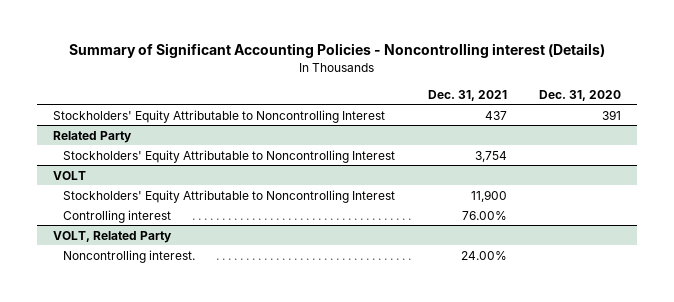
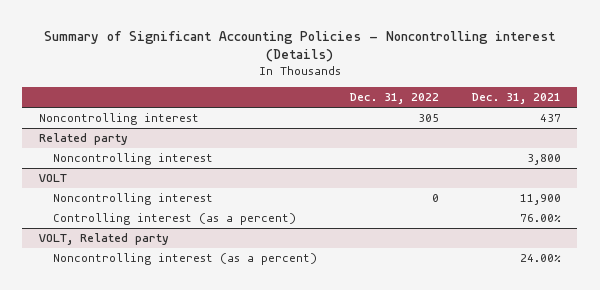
- | Dec. 31, 2021 | Dec. 31, 2020
+ | Dec. 31, 2022 | Dec. 31, 2021
- Stockholders' Equity Attributable to Noncontrolling Interest | 437 | 391
- Related Party
- Stockholders' Equity Attributable to Noncontrolling Interest | 3,754 |
+ Noncontrolling interest | 305 | 437
+ Related party
+ Noncontrolling interest | | 3,800
@ VOLT
- Stockholders' Equity Attributable to Noncontrolling Interest | 11,900 |
- Controlling interest | 76.00% |
- VOLT, Related Party
- Noncontrolling interest. | 24.00% |
@ VOLT
+ Noncontrolling interest | 0 | 11,900
+ Controlling interest (as a percent) | | 76.00%
+ VOLT, Related party
+ Noncontrolling interest (as a percent) | | 24.00%

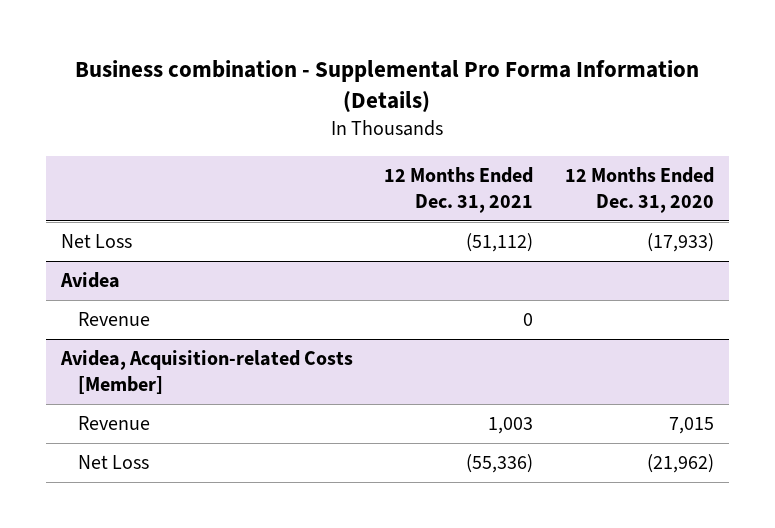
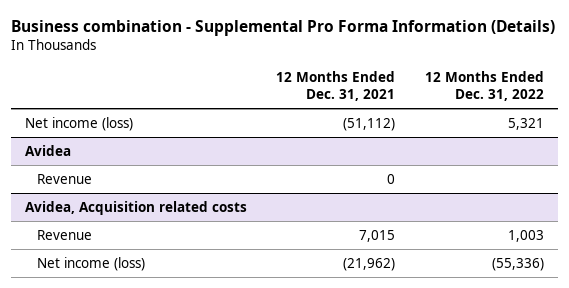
- | 12 Months Ended Dec. 31, 2021 | 12 Months Ended Dec. 31, 2020
+ | 12 Months Ended Dec. 31, 2021 | 12 Months Ended Dec. 31, 2022
- Net Loss | (51,112) | (17,933)
+ Net income (loss) | (51,112) | 5,321
- Avidea, Acquisition-related Costs [Member]
- Revenue | 1,003 | 7,015
- Net Loss | (55,336) | (21,962)
+ Avidea, Acquisition related costs
+ Revenue | 7,015 | 1,003
+ Net income (loss) | (21,962) | (55,336)

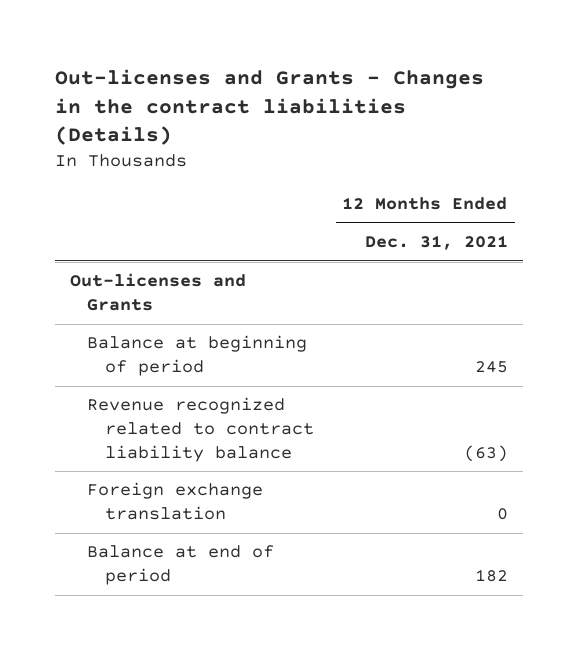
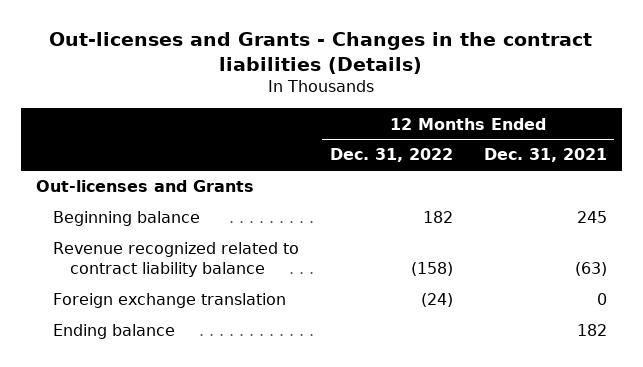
- | 12 Months Ended Dec. 31, 2021
+ | 12 Months Ended Dec. 31, 2022 | 12 Months Ended Dec. 31, 2021
- Balance at beginning of period | 245
+ Beginning balance | 182 | 245
- Balance at end of period | 182
+ Ending balance | | 182

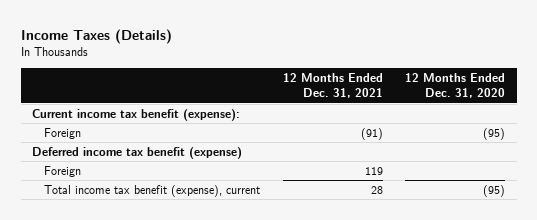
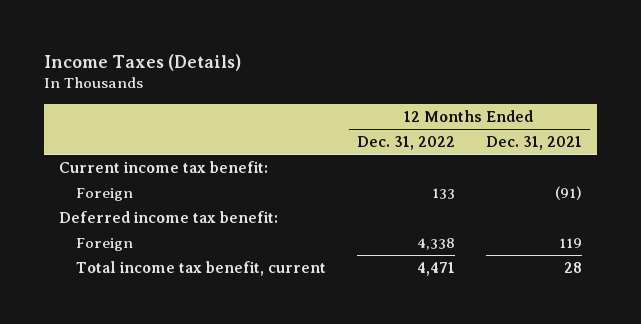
- | 12 Months Ended Dec. 31, 2021 | 12 Months Ended Dec. 31, 2020
+ | 12 Months Ended Dec. 31, 2022 | 12 Months Ended Dec. 31, 2021
- Current income tax benefit (expense):
+ Current income tax benefit:
- Deferred income tax benefit (expense)
+ Deferred income tax benefit:
- Total income tax benefit (expense), current | 28 | (95)
+ Total income tax benefit, current | 4,471 | 28

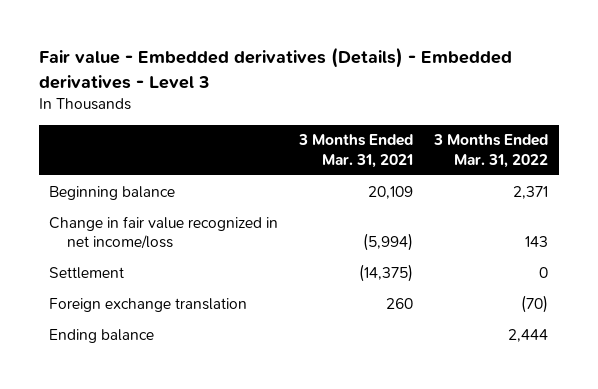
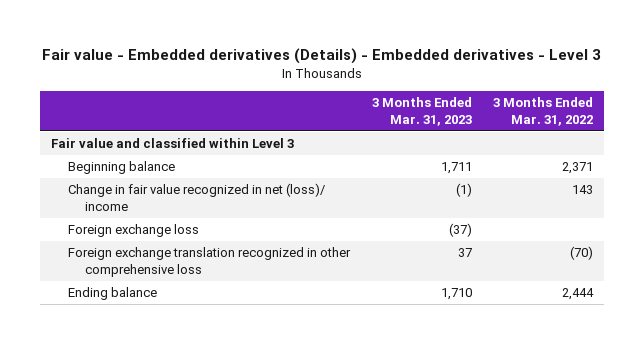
- | 3 Months Ended Mar. 31, 2021 | 3 Months Ended Mar. 31, 2022
+ | 3 Months Ended Mar. 31, 2023 | 3 Months Ended Mar. 31, 2022
+ Fair value and classified within Level 3
- Change in fair value recognized in net income/loss | (5,994) | 143
- Settlement | (14,375) | 0
- Foreign exchange translation | 260 | (70)
+ Change in fair value recognized in net (loss)/ income | (1) | 143
+ Foreign exchange loss | (37) |
+ Foreign exchange translation recognized in other comprehensive loss | 37 | (70)

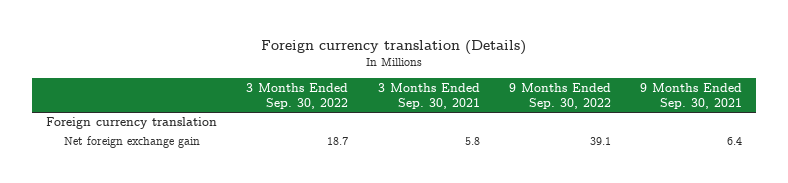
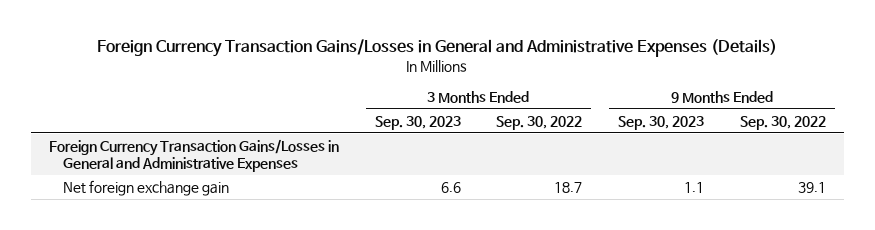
- Foreign currency translation (Details)
+ Foreign Currency Transaction Gains/Losses in General and Administrative Expenses (Details)
- | 3 Months Ended Sep. 30, 2022 | 3 Months Ended Sep. 30, 2021 | 9 Months Ended Sep. 30, 2022 | 9 Months Ended Sep. 30, 2021
+ | 3 Months Ended Sep. 30, 2023 | 3 Months Ended Sep. 30, 2022 | 9 Months Ended Sep. 30, 2023 | 9 Months Ended Sep. 30, 2022
- Foreign currency translation
+ Foreign Currency Transaction Gains/Losses in General and Administrative Expenses

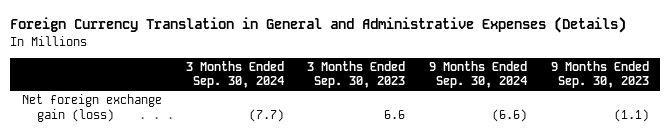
- Foreign Currency Transaction Gains/Losses in General and Administrative Expenses (Details)
+ Foreign Currency Translation in General and Administrative Expenses (Details)
- | 3 Months Ended Sep. 30, 2023 | 3 Months Ended Sep. 30, 2022 | 9 Months Ended Sep. 30, 2023 | 9 Months Ended Sep. 30, 2022
+ | 3 Months Ended Sep. 30, 2024 | 3 Months Ended Sep. 30, 2023 | 9 Months Ended Sep. 30, 2024 | 9 Months Ended Sep. 30, 2023
- Foreign Currency Transaction Gains/Losses in General and Administrative Expenses
- Net foreign exchange gain | 6.6 | 18.7 | 1.1 | 39.1
+ Net foreign exchange gain (loss) | (7.7) | 6.6 | (6.6) | (1.1)

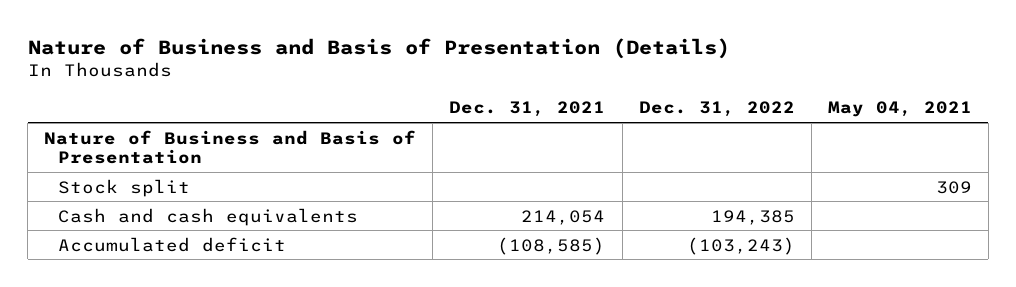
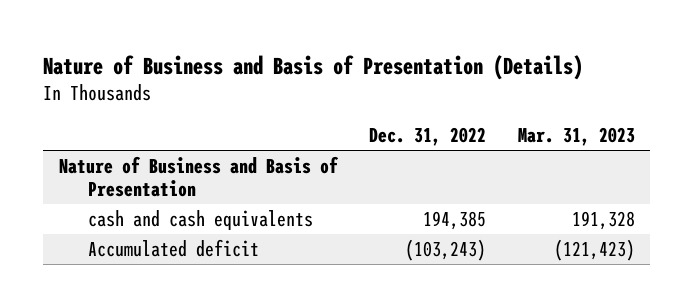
- | Dec. 31, 2021 | Dec. 31, 2022 | May 04, 2021
+ | Dec. 31, 2022 | Mar. 31, 2023
- Stock split | | | 309
- Cash and cash equivalents | 214,054 | 194,385 |
+ cash and cash equivalents | 194,385 | 191,328

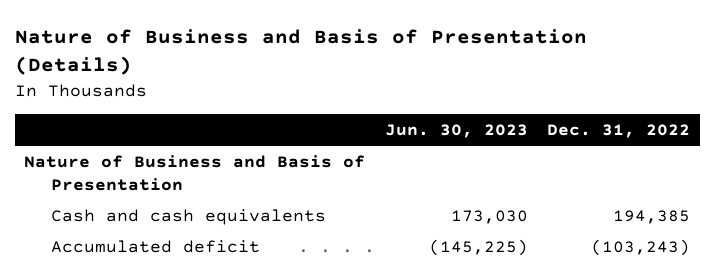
- | Dec. 31, 2022 | Mar. 31, 2023
+ | Jun. 30, 2023 | Dec. 31, 2022
- cash and cash equivalents | 194,385 | 191,328
+ Cash and cash equivalents | 173,030 | 194,385

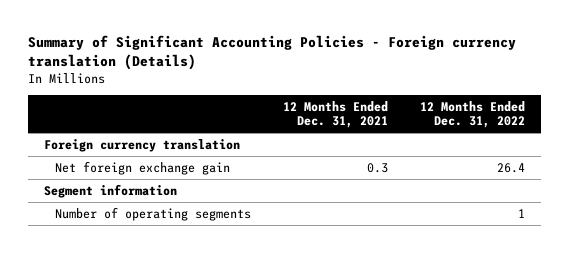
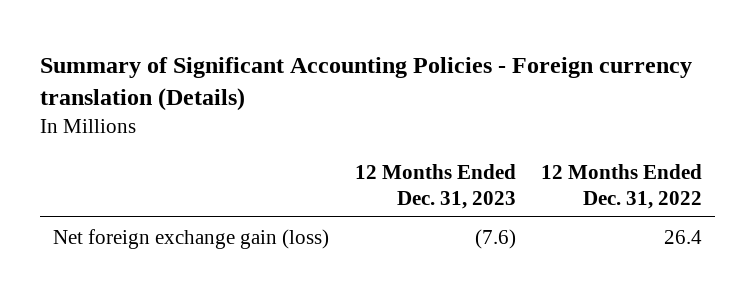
- | 12 Months Ended Dec. 31, 2021 | 12 Months Ended Dec. 31, 2022
+ | 12 Months Ended Dec. 31, 2023 | 12 Months Ended Dec. 31, 2022
- Foreign currency translation
- Net foreign exchange gain | 0.3 | 26.4
- Segment information
- Number of operating segments | | 1
+ Net foreign exchange gain (loss) | (7.6) | 26.4

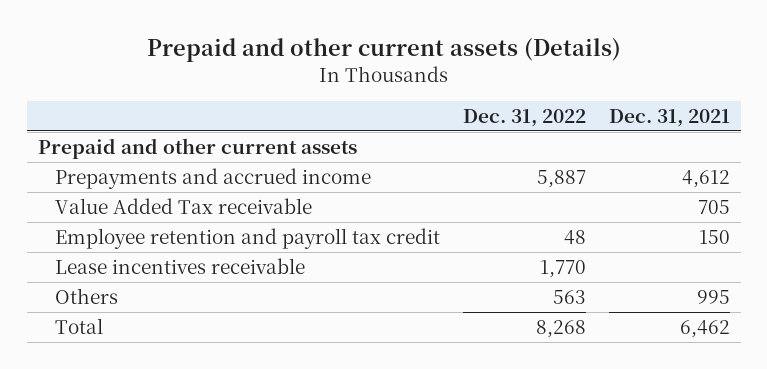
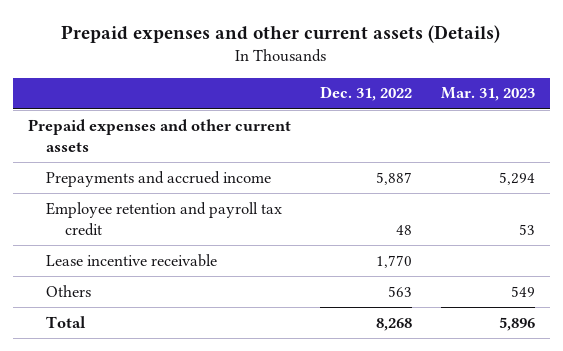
- Prepaid and other current assets (Details)
+ Prepaid expenses and other current assets (Details)
- | Dec. 31, 2022 | Dec. 31, 2021
+ | Dec. 31, 2022 | Mar. 31, 2023
- Prepaid and other current assets
+ Prepaid expenses and other current assets
- Value Added Tax receivable | | 705
- Lease incentives receivable | 1,770 |
+ Lease incentive receivable | 1,770 |

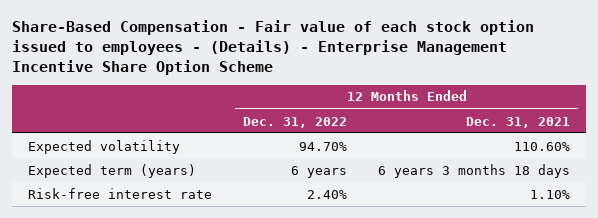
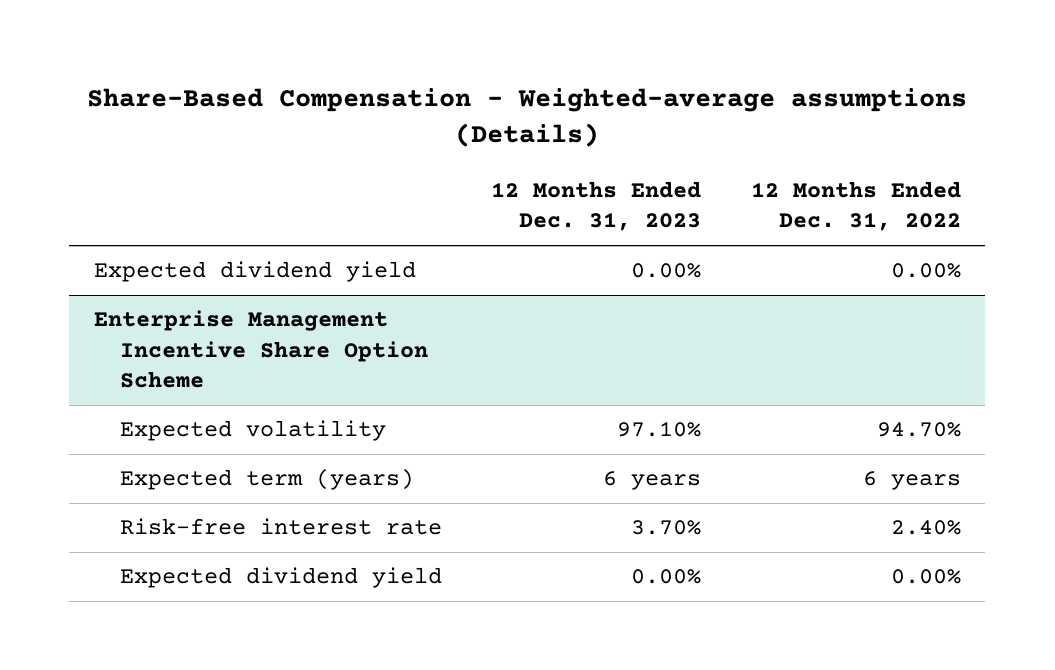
- Share-Based Compensation - Fair value of each stock option issued to employees - (Details) - Enterprise Management Incentive Share Option Scheme
+ Share-Based Compensation - Weighted-average assumptions (Details)
- | 12 Months Ended Dec. 31, 2022 | 12 Months Ended Dec. 31, 2021
+ | 12 Months Ended Dec. 31, 2023 | 12 Months Ended Dec. 31, 2022
+ Expected dividend yield | 0.00% | 0.00%
+ Enterprise Management Incentive Share Option Scheme
+ Expected dividend yield | 0.00% | 0.00%

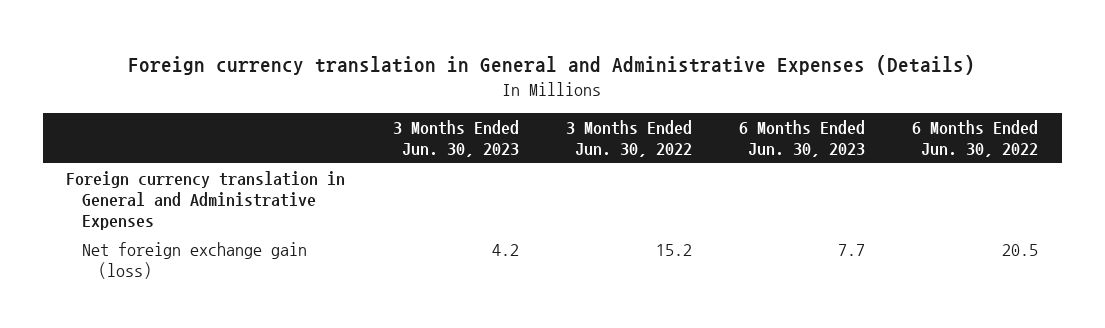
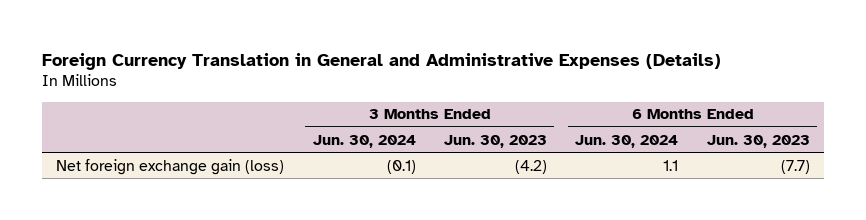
- Foreign currency translation in General and Administrative Expenses (Details)
+ Foreign Currency Translation in General and Administrative Expenses (Details)
- | 3 Months Ended Jun. 30, 2023 | 3 Months Ended Jun. 30, 2022 | 6 Months Ended Jun. 30, 2023 | 6 Months Ended Jun. 30, 2022
+ | 3 Months Ended Jun. 30, 2024 | 3 Months Ended Jun. 30, 2023 | 6 Months Ended Jun. 30, 2024 | 6 Months Ended Jun. 30, 2023
- Foreign currency translation in General and Administrative Expenses
- Net foreign exchange gain (loss) | 4.2 | 15.2 | 7.7 | 20.5
+ Net foreign exchange gain (loss) | (0.1) | (4.2) | 1.1 | (7.7)

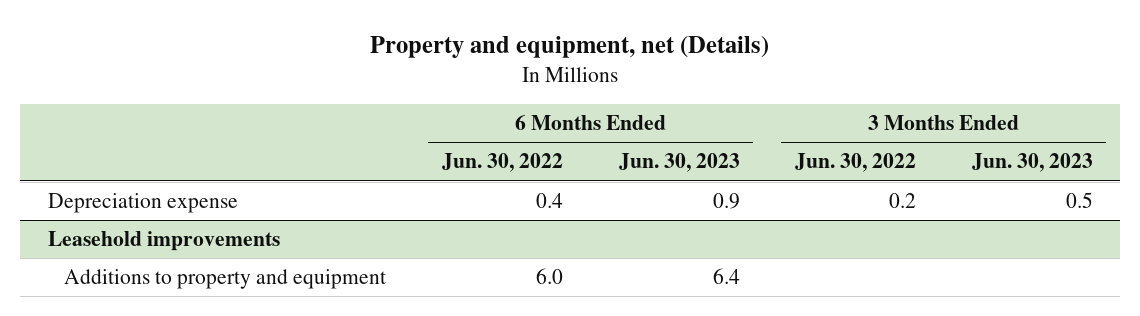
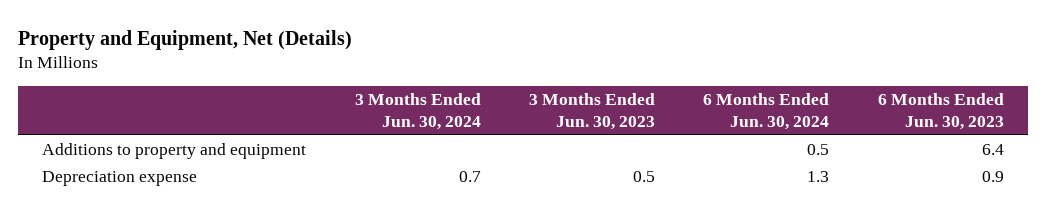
- Property and equipment, net (Details)
+ Property and Equipment, Net (Details)
- | 6 Months Ended Jun. 30, 2022 | 6 Months Ended Jun. 30, 2023 | 3 Months Ended Jun. 30, 2022 | 3 Months Ended Jun. 30, 2023
+ | 3 Months Ended Jun. 30, 2024 | 3 Months Ended Jun. 30, 2023 | 6 Months Ended Jun. 30, 2024 | 6 Months Ended Jun. 30, 2023
- Leasehold improvements
moved down: Depreciation expense | 0.7 | 0.5 | 1.3 | 0.9

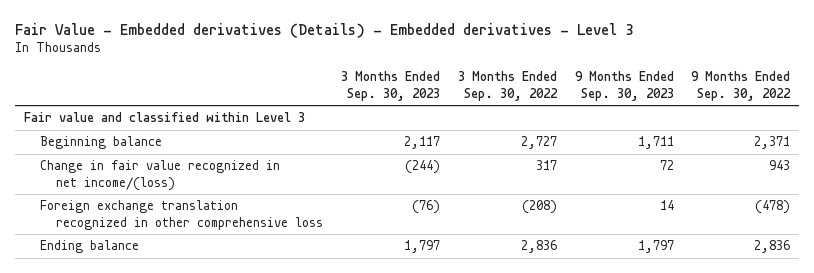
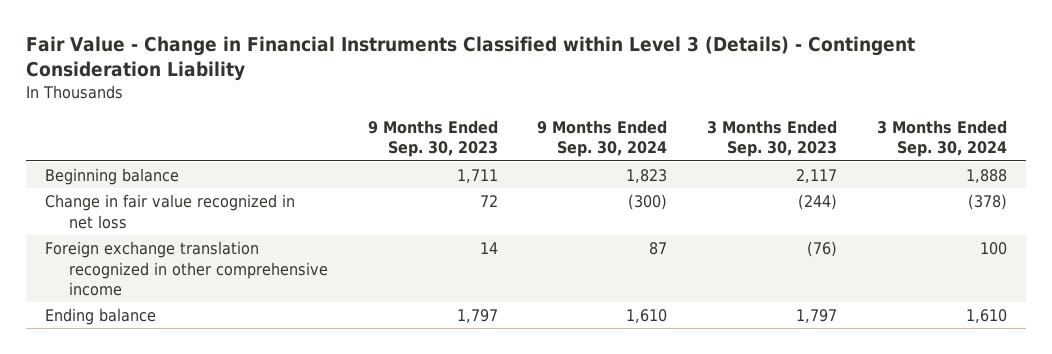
- Fair Value - Embedded derivatives (Details) - Embedded derivatives - Level 3
+ Fair Value - Change in Financial Instruments Classified within Level 3 (Details) - Contingent Consideration Liability
- | 3 Months Ended Sep. 30, 2023 | 3 Months Ended Sep. 30, 2022 | 9 Months Ended Sep. 30, 2023 | 9 Months Ended Sep. 30, 2022
+ | 9 Months Ended Sep. 30, 2023 | 9 Months Ended Sep. 30, 2024 | 3 Months Ended Sep. 30, 2023 | 3 Months Ended Sep. 30, 2024
- Fair value and classified within Level 3
- Change in fair value recognized in net income/(loss) | (244) | 317 | 72 | 943
- Foreign exchange translation recognized in other comprehensive loss | (76) | (208) | 14 | (478)
+ Change in fair value recognized in net loss | 72 | (300) | (244) | (378)
+ Foreign exchange translation recognized in other comprehensive income | 14 | 87 | (76) | 100

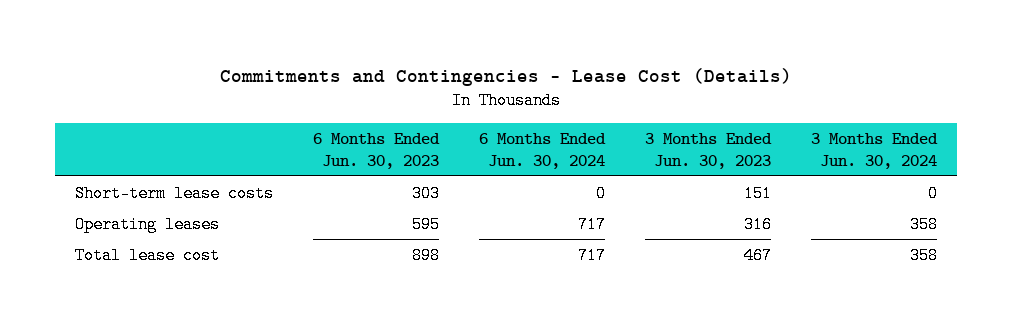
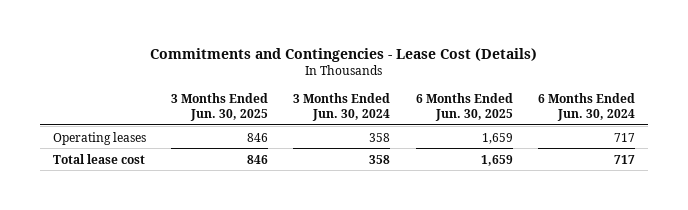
- | 6 Months Ended Jun. 30, 2023 | 6 Months Ended Jun. 30, 2024 | 3 Months Ended Jun. 30, 2023 | 3 Months Ended Jun. 30, 2024
+ | 3 Months Ended Jun. 30, 2025 | 3 Months Ended Jun. 30, 2024 | 6 Months Ended Jun. 30, 2025 | 6 Months Ended Jun. 30, 2024
- Short-term lease costs | 303 | 0 | 151 | 0

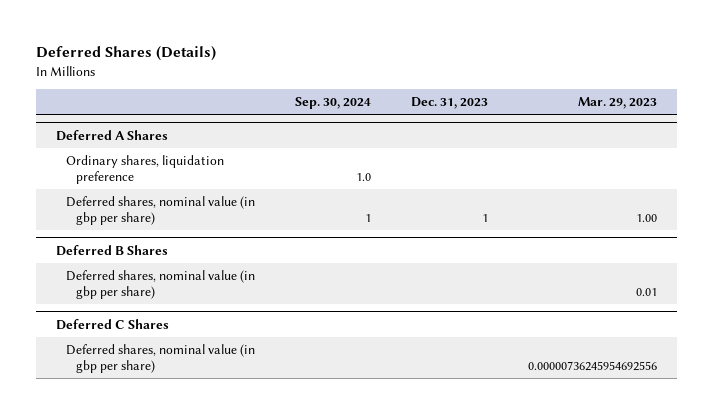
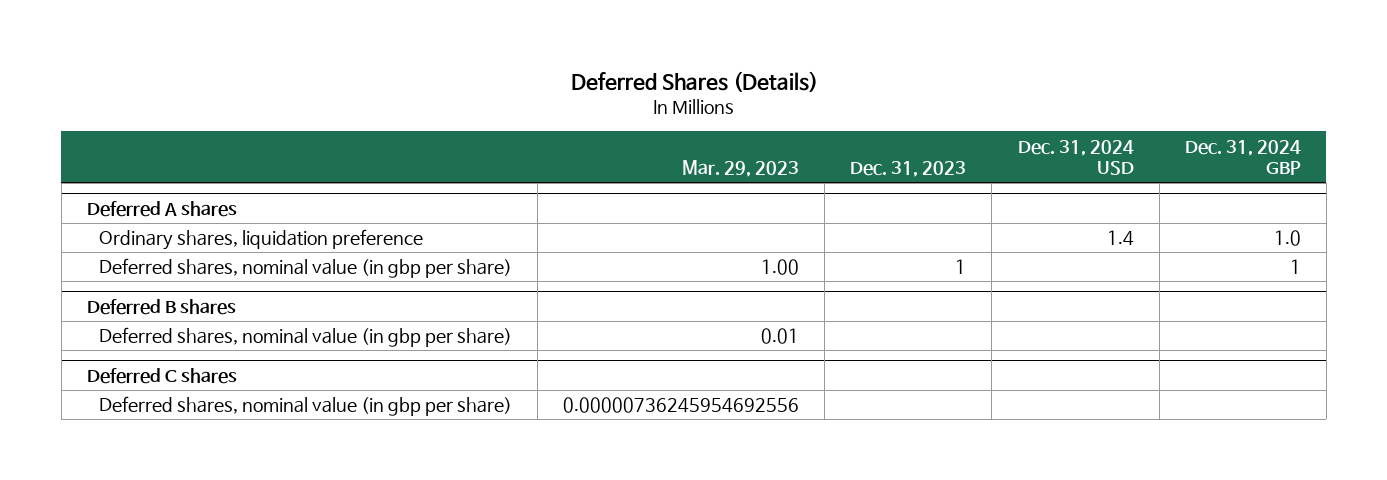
- | Sep. 30, 2024 | Dec. 31, 2023 | Mar. 29, 2023
+ | Mar. 29, 2023 | Dec. 31, 2023 | Dec. 31, 2024 USD | Dec. 31, 2024 GBP
- Deferred A Shares
+ Deferred A shares
- Deferred B Shares
+ Deferred B shares
- Deferred C Shares
+ Deferred C shares

